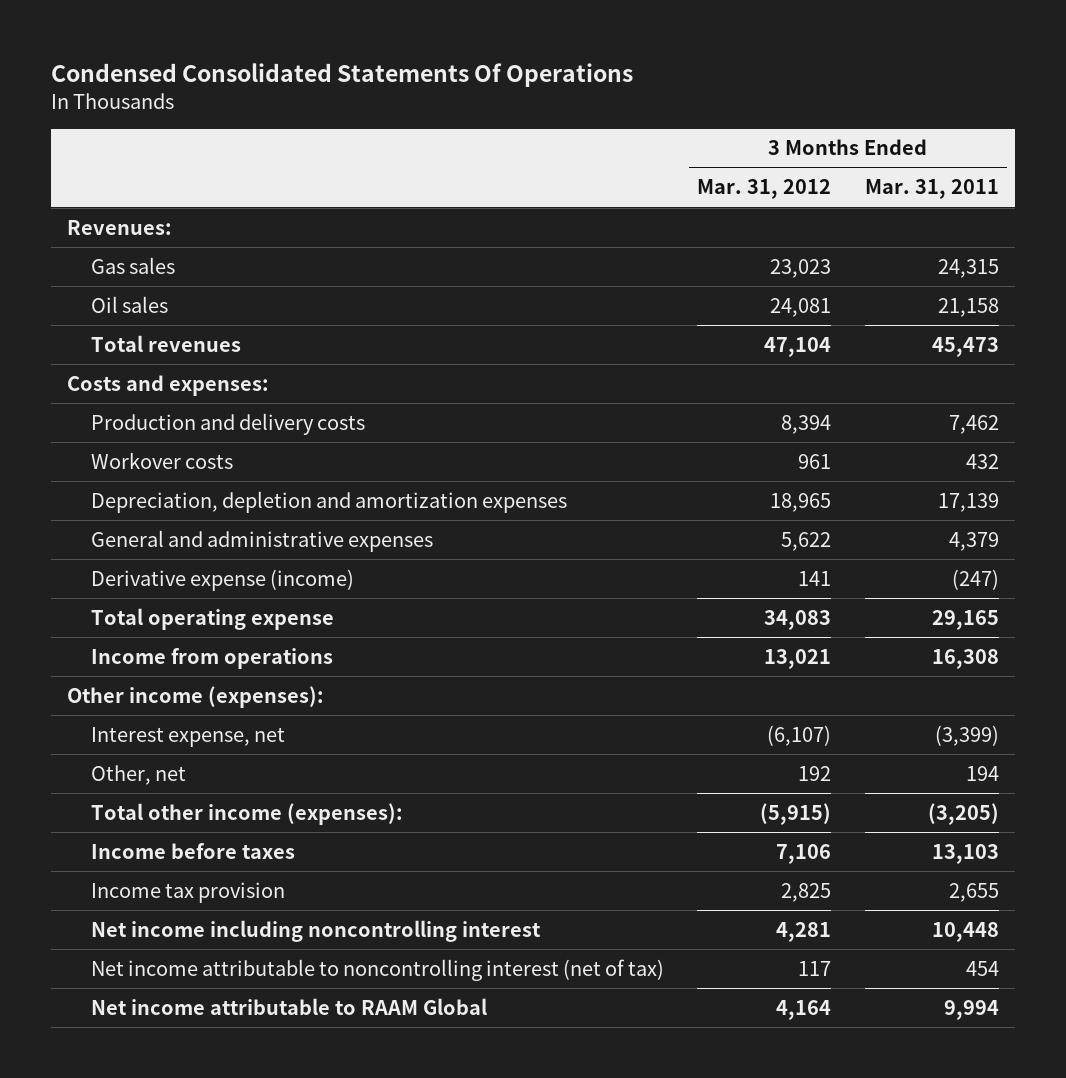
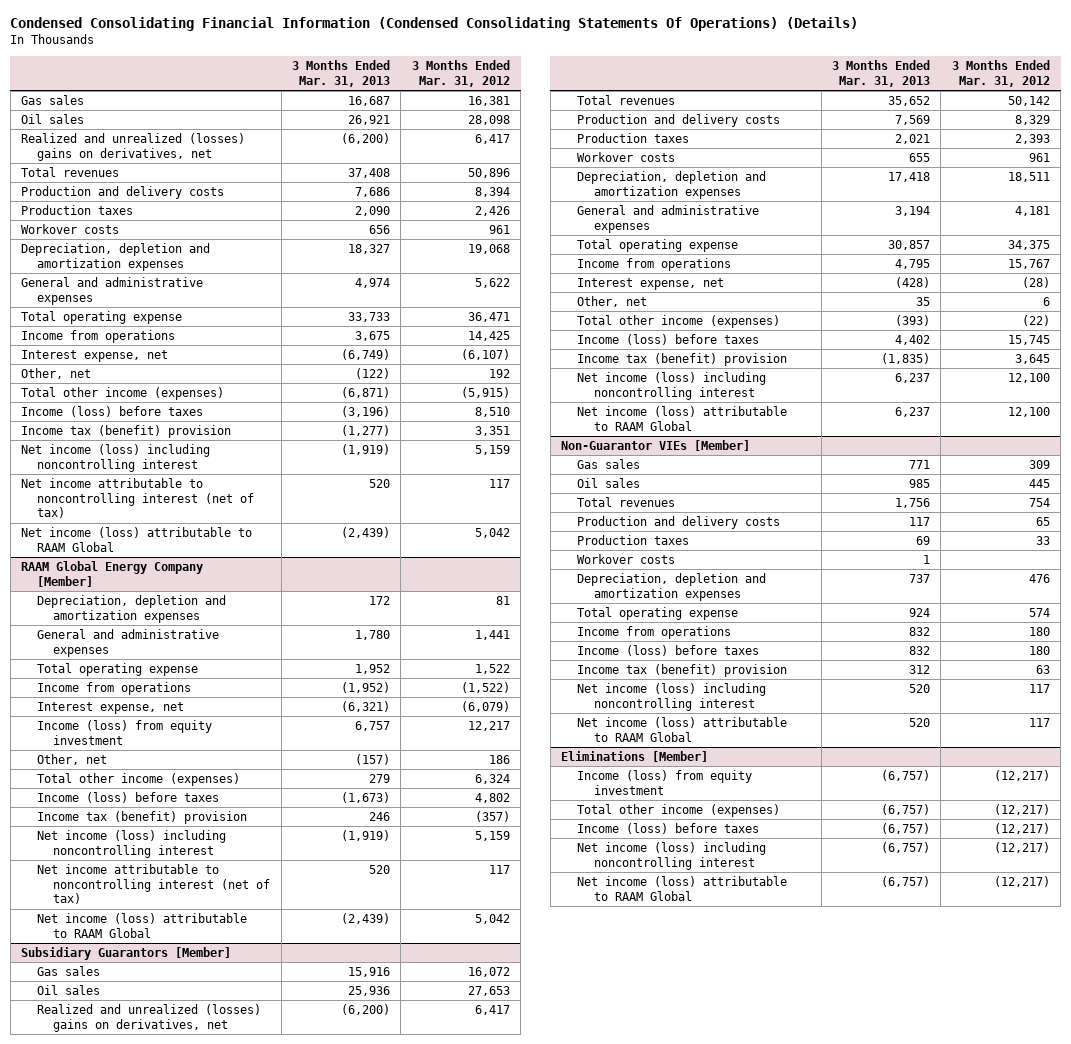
- Condensed Consolidated Statements Of Operations
+ Condensed Consolidating Financial Information (Condensed Consolidating Statements Of Operations) (Details)
- | 3 Months Ended Mar. 31, 2012 | 3 Months Ended Mar. 31, 2011
+ | 3 Months Ended Mar. 31, 2013 | 3 Months Ended Mar. 31, 2012
- Revenues:
- Gas sales | 23,023 | 24,315
- Oil sales | 24,081 | 21,158
- Total revenues | 47,104 | 45,473
- Costs and expenses:
+ Gas sales | 16,687 | 16,381
+ Oil sales | 26,921 | 28,098
+ Realized and unrealized (losses) gains on derivatives, net | (6,200) | 6,417
+ Total revenues | 37,408 | 50,896
+ Production taxes | 2,090 | 2,426
- Depreciation, depletion and amortization expenses | 18,965 | 17,139
+ Depreciation, depletion and amortization expenses | 18,327 | 19,068
- Derivative expense (income) | 141 | (247)
- Total operating expense | 34,083 | 29,165
- Income from operations | 13,021 | 16,308
- Other income (expenses):
+ Total operating expense | 33,733 | 36,471
+ Income from operations | 3,675 | 14,425
- Total other income (expenses): | (5,915) | (3,205)
- Income before taxes | 7,106 | 13,103
- Income tax provision | 2,825 | 2,655
- Net income including noncontrolling interest | 4,281 | 10,448
+ Total other income (expenses) | (6,871) | (5,915)
+ Income (loss) before taxes | (3,196) | 8,510
+ Income tax (benefit) provision | (1,277) | 3,351
+ Net income (loss) including noncontrolling interest | (1,919) | 5,159
- Net income attributable to RAAM Global | 4,164 | 9,994
+ Net income (loss) attributable to RAAM Global | (2,439) | 5,042
+ RAAM Global Energy Company [Member]
+ Depreciation, depletion and amortization expenses | 172 | 81
+ General and administrative expenses | 1,780 | 1,441
+ Total operating expense | 1,952 | 1,522
+ Income from operations | (1,952) | (1,522)
+ Interest expense, net | (6,321) | (6,079)
+ Income (loss) from equity investment | 6,757 | 12,217
+ Other, net | (157) | 186
+ Total other income (expenses) | 279 | 6,324
+ Income (loss) before taxes | (1,673) | 4,802
+ Income tax (benefit) provision | 246 | (357)
+ Net income (loss) including noncontrolling interest | (1,919) | 5,159
+ Net income attributable to noncontrolling interest (net of tax) | 520 | 117
+ Net income (loss) attributable to RAAM Global | (2,439) | 5,042
+ Subsidiary Guarantors [Member]
+ Gas sales | 15,916 | 16,072
+ Oil sales | 25,936 | 27,653
+ Realized and unrealized (losses) gains on derivatives, net | (6,200) | 6,417
+ Total revenues | 35,652 | 50,142
+ Production and delivery costs | 7,569 | 8,329
+ Production taxes | 2,021 | 2,393
+ Workover costs | 655 | 961
+ Depreciation, depletion and amortization expenses | 17,418 | 18,511
+ General and administrative expenses | 3,194 | 4,181
+ Total operating expense | 30,857 | 34,375
+ Income from operations | 4,795 | 15,767
+ Interest expense, net | (428) | (28)
+ Other, net | 35 | 6
+ Total other income (expenses) | (393) | (22)
+ Income (loss) before taxes | 4,402 | 15,745
+ Income tax (benefit) provision | (1,835) | 3,645
+ Net income (loss) including noncontrolling interest | 6,237 | 12,100
+ Net income (loss) attributable to RAAM Global | 6,237 | 12,100
+ Non-Guarantor VIEs [Member]
+ Gas sales | 771 | 309
+ Oil sales | 985 | 445
+ Total revenues | 1,756 | 754
+ Production and delivery costs | 117 | 65
+ Production taxes | 69 | 33
+ Workover costs | 1 |
+ Depreciation, depletion and amortization expenses | 737 | 476
+ Total operating expense | 924 | 574
+ Income from operations | 832 | 180
+ Income (loss) before taxes | 832 | 180
+ Income tax (benefit) provision | 312 | 63
+ Net income (loss) including noncontrolling interest | 520 | 117
+ Net income (loss) attributable to RAAM Global | 520 | 117
+ Eliminations [Member]
+ Income (loss) from equity investment | (6,757) | (12,217)
+ Total other income (expenses) | (6,757) | (12,217)
+ Income (loss) before taxes | (6,757) | (12,217)
+ Net income (loss) including noncontrolling interest | (6,757) | (12,217)
+ Net income (loss) attributable to RAAM Global | (6,757) | (12,217)

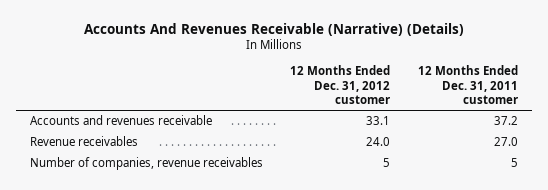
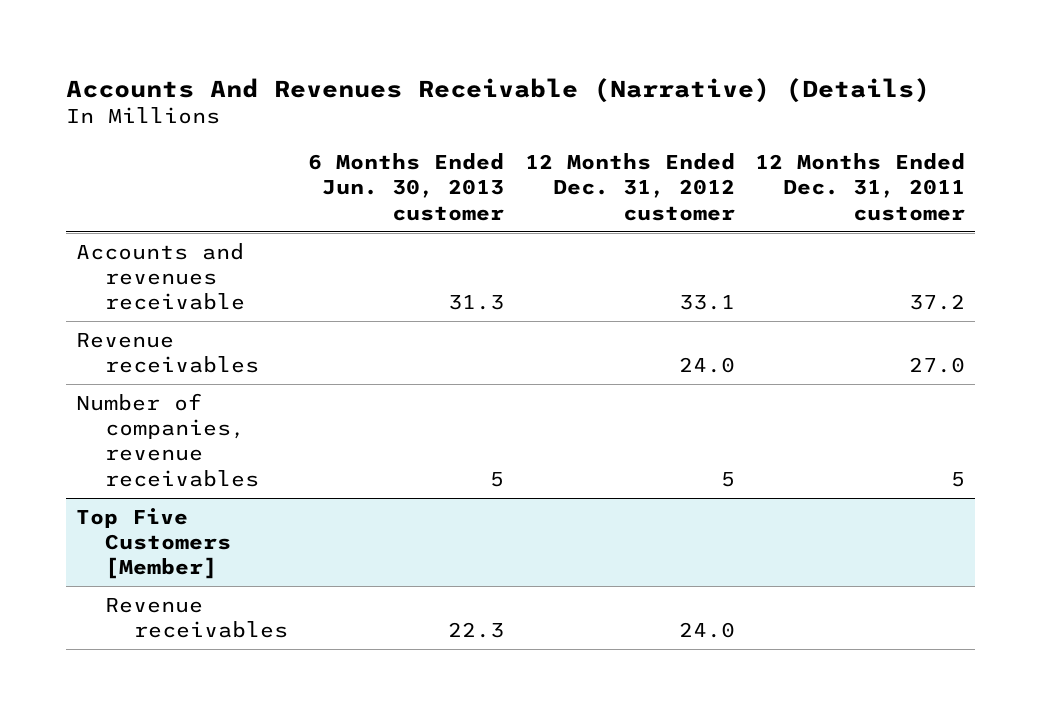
- | 12 Months Ended Dec. 31, 2012 customer | 12 Months Ended Dec. 31, 2011 customer
+ | 6 Months Ended Jun. 30, 2013 customer | 12 Months Ended Dec. 31, 2012 customer | 12 Months Ended Dec. 31, 2011 customer
+ Top Five Customers [Member]
+ Revenue receivables | 22.3 | 24.0 |

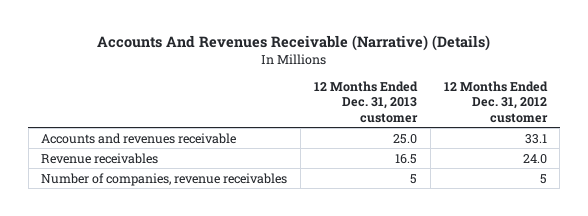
- | 6 Months Ended Jun. 30, 2013 customer | 12 Months Ended Dec. 31, 2012 customer | 12 Months Ended Dec. 31, 2011 customer
+ | 12 Months Ended Dec. 31, 2013 customer | 12 Months Ended Dec. 31, 2012 customer
- Top Five Customers [Member]
- Revenue receivables | 22.3 | 24.0 |

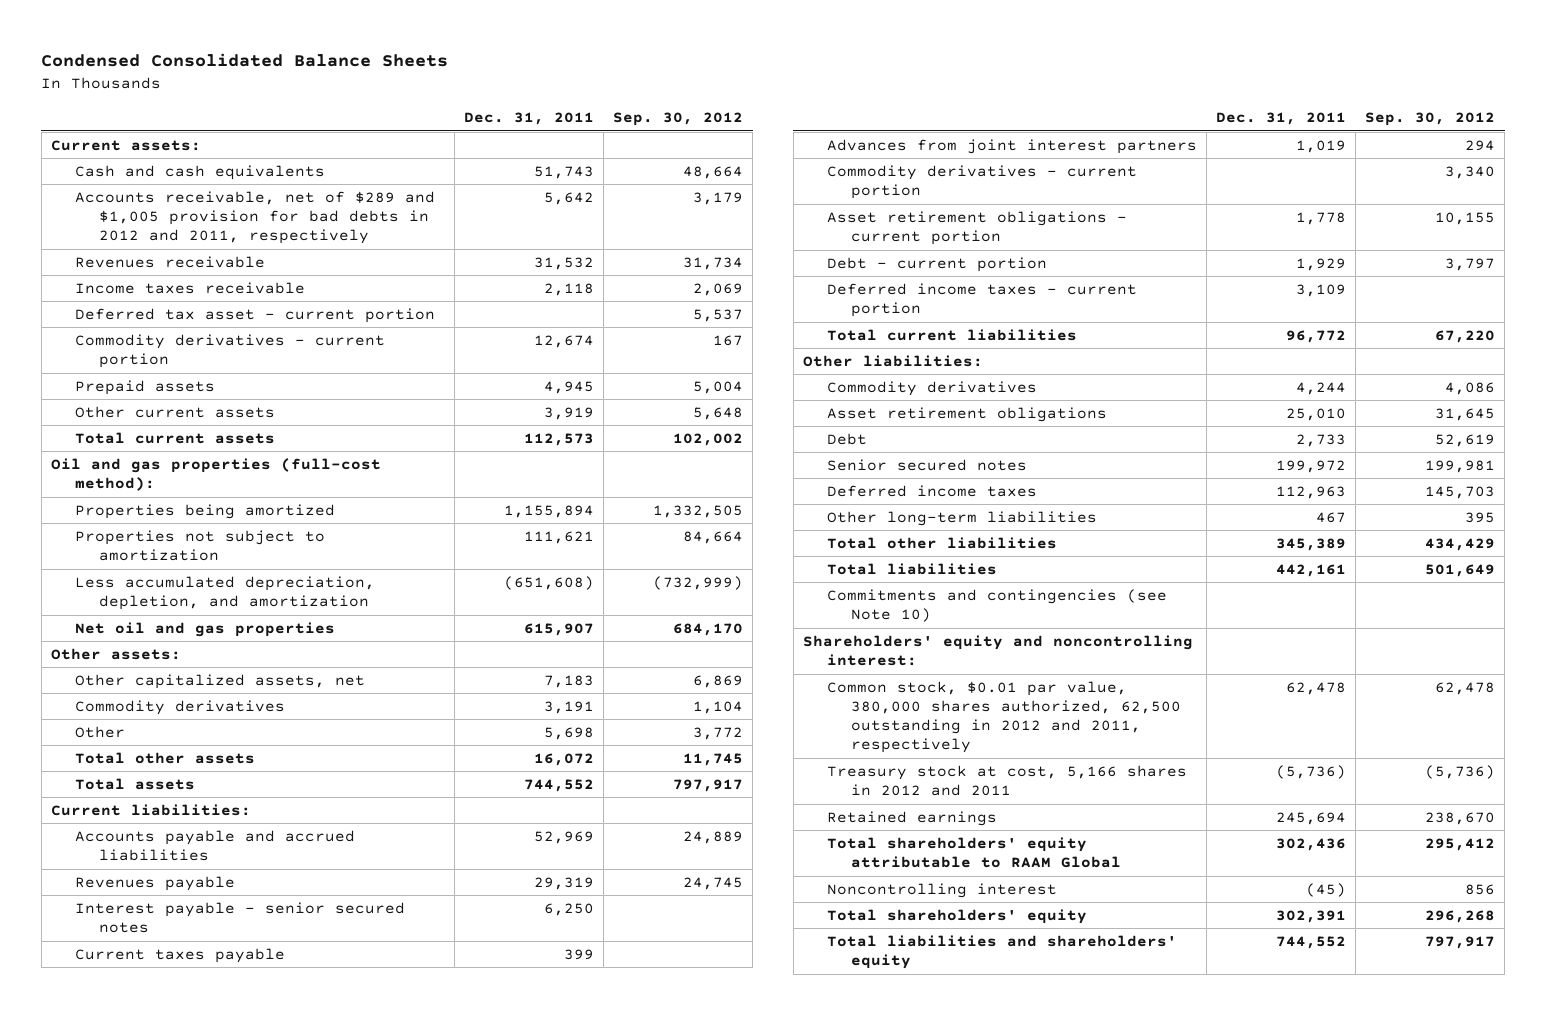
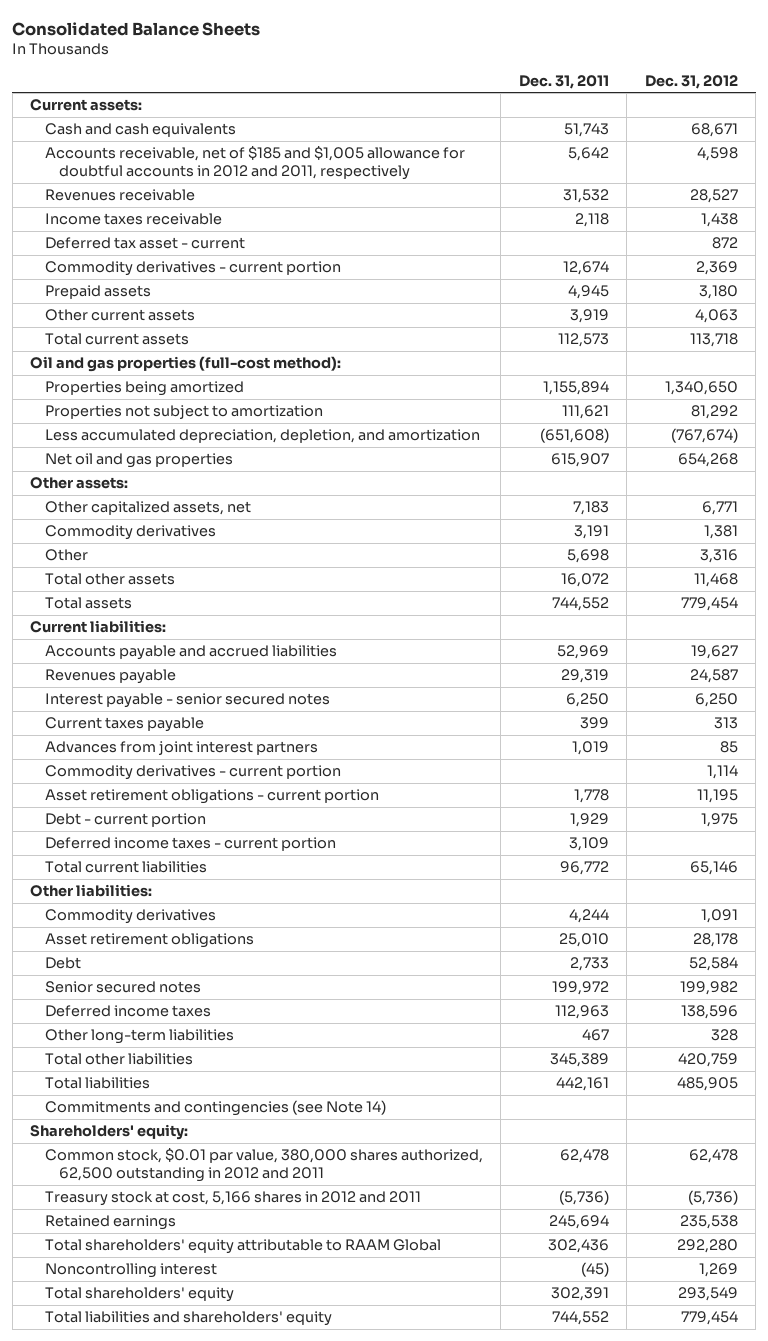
- Condensed Consolidated Balance Sheets
+ Consolidated Balance Sheets
- | Dec. 31, 2011 | Sep. 30, 2012
+ | Dec. 31, 2011 | Dec. 31, 2012
- Accounts receivable, net of $289 and $1,005 provision for bad debts in 2012 and 2011, respectively | 5,642 | 3,179
+ Accounts receivable, net of $185 and $1,005 allowance for doubtful accounts in 2012 and 2011, respectively | 5,642 | 4,598
- Deferred tax asset - current portion | | 5,537
+ Deferred tax asset - current | | 872
- Commitments and contingencies (see Note 10)
- Shareholders' equity and noncontrolling interest:
- Common stock, $0.01 par value, 380,000 shares authorized, 62,500 outstanding in 2012 and 2011, respectively | 62,478 | 62,478
+ Commitments and contingencies (see Note 14)
+ Shareholders' equity:
+ Common stock, $0.01 par value, 380,000 shares authorized, 62,500 outstanding in 2012 and 2011 | 62,478 | 62,478

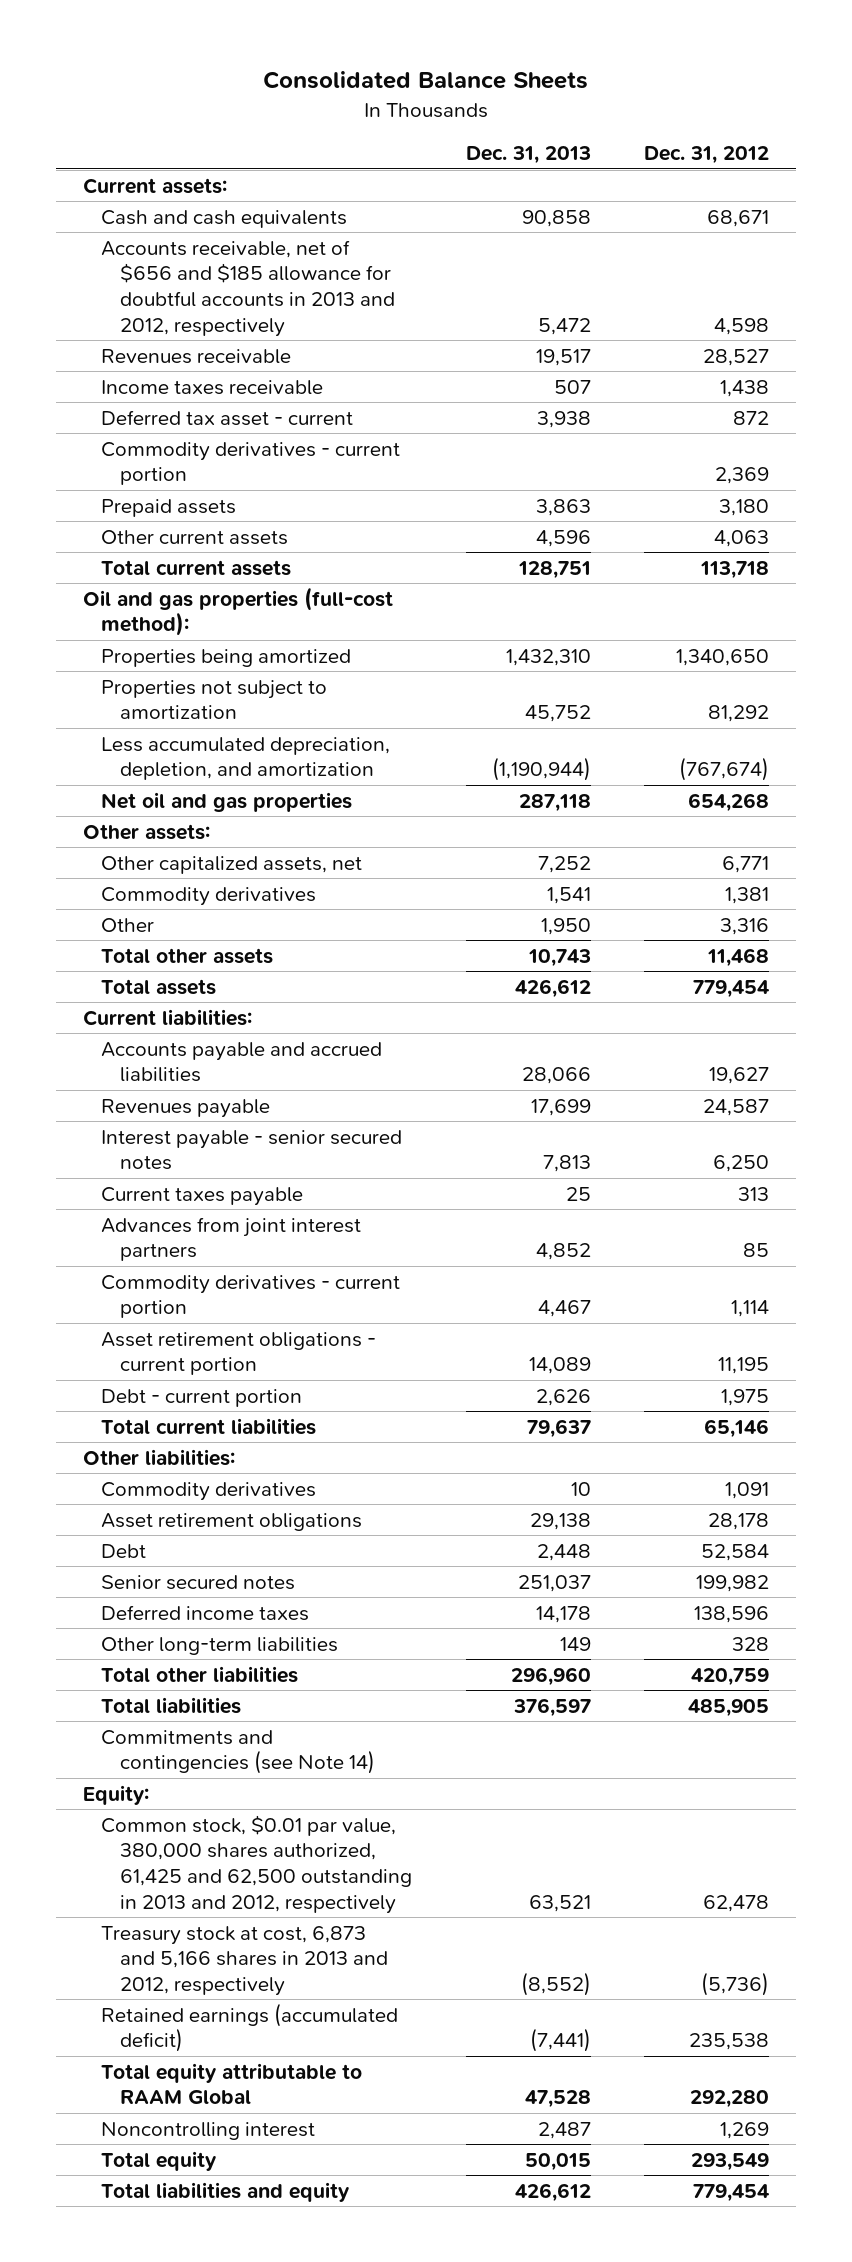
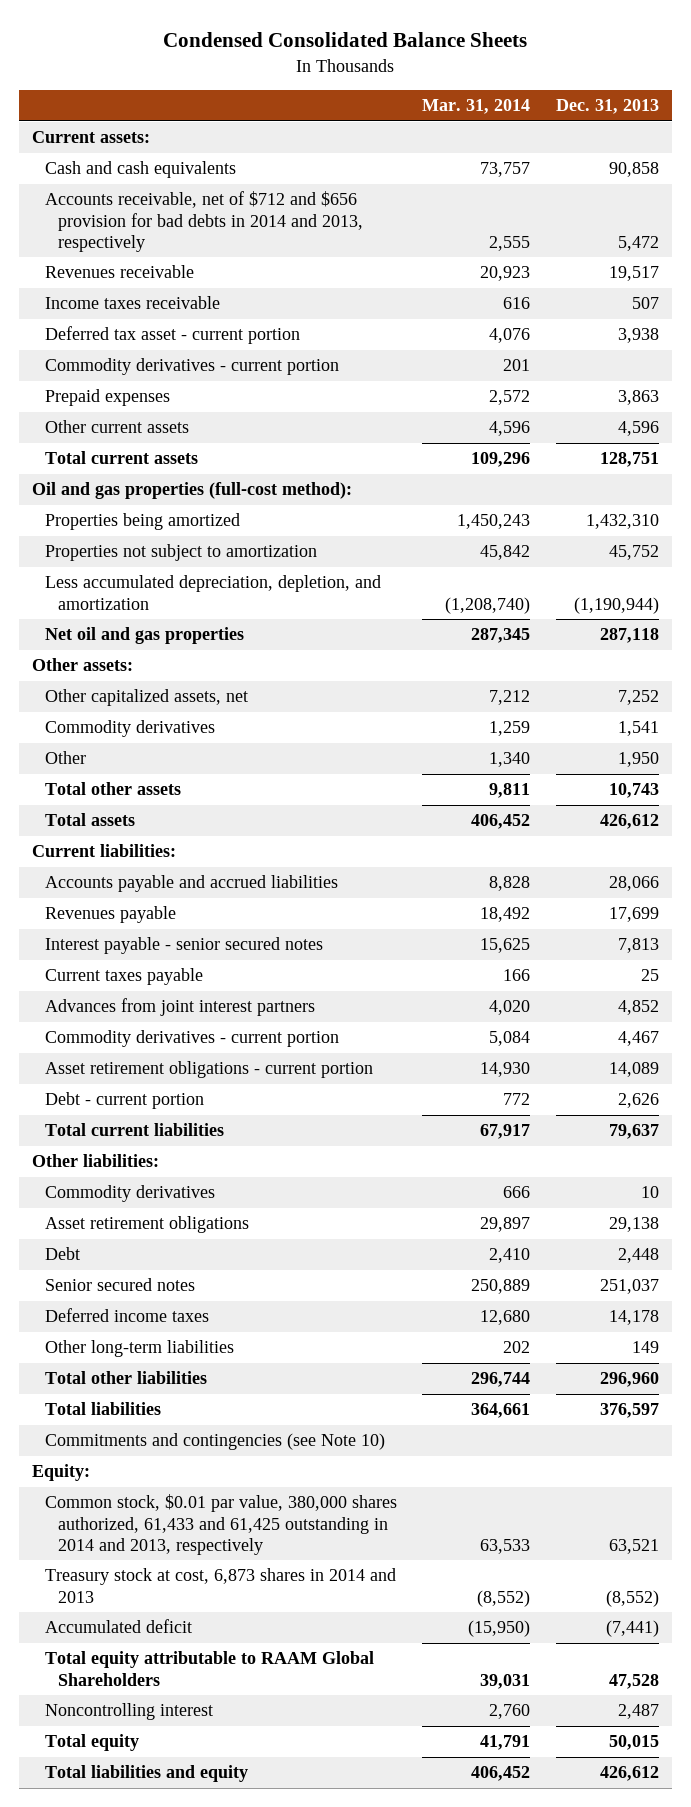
- Consolidated Balance Sheets
+ Condensed Consolidated Balance Sheets
- | Dec. 31, 2013 | Dec. 31, 2012
+ | Mar. 31, 2014 | Dec. 31, 2013
- Accounts receivable, net of $656 and $185 allowance for doubtful accounts in 2013 and 2012, respectively | 5,472 | 4,598
+ Accounts receivable, net of $712 and $656 provision for bad debts in 2014 and 2013, respectively | 2,555 | 5,472
- Deferred tax asset - current | 3,938 | 872
+ Deferred tax asset - current portion | 4,076 | 3,938
- Prepaid assets | 3,863 | 3,180
+ Prepaid expenses | 2,572 | 3,863
- Commitments and contingencies (see Note 14)
+ Commitments and contingencies (see Note 10)
- Common stock, $0.01 par value, 380,000 shares authorized, 61,425 and 62,500 outstanding in 2013 and 2012, respectively | 63,521 | 62,478
- Treasury stock at cost, 6,873 and 5,166 shares in 2013 and 2012, respectively | (8,552) | (5,736)
- Retained earnings (accumulated deficit) | (7,441) | 235,538
- Total equity attributable to RAAM Global | 47,528 | 292,280
+ Common stock, $0.01 par value, 380,000 shares authorized, 61,433 and 61,425 outstanding in 2014 and 2013, respectively | 63,533 | 63,521
+ Treasury stock at cost, 6,873 shares in 2014 and 2013 | (8,552) | (8,552)
+ Accumulated deficit | (15,950) | (7,441)
+ Total equity attributable to RAAM Global Shareholders | 39,031 | 47,528

